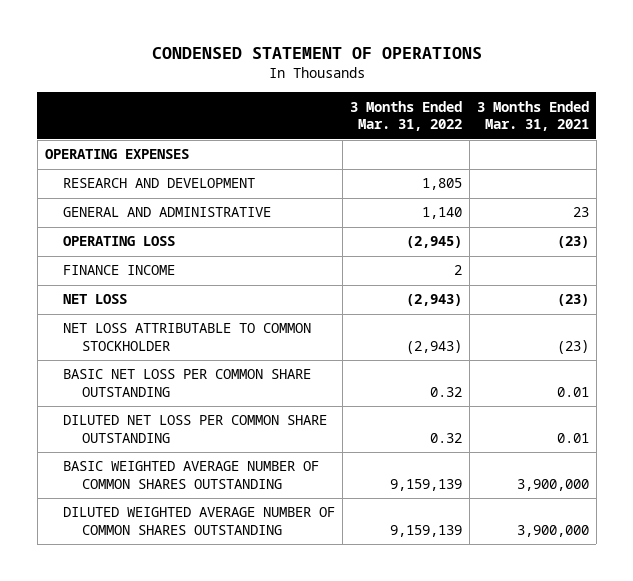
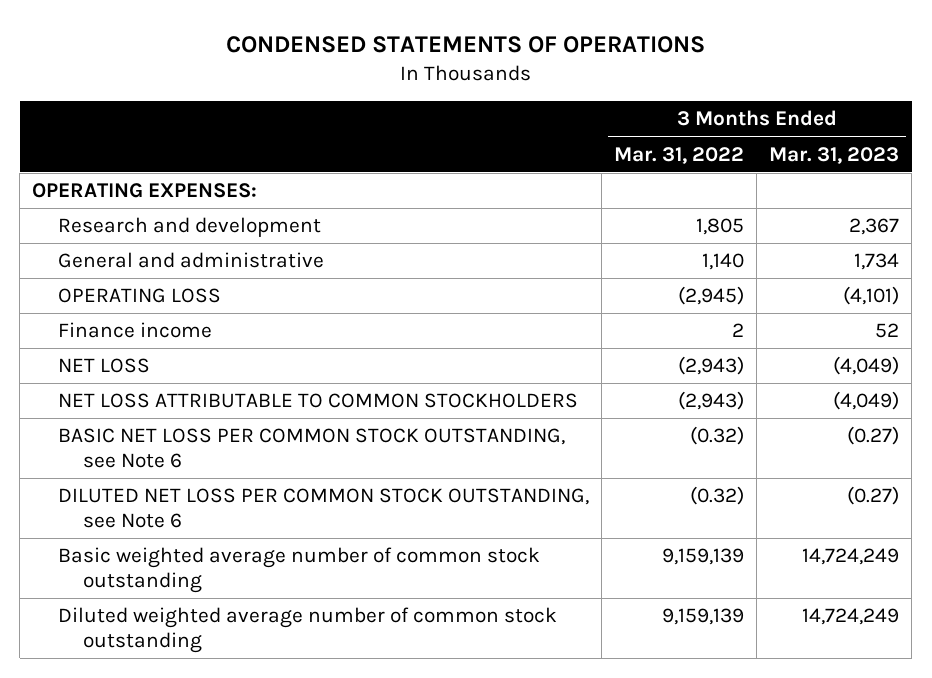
- CONDENSED STATEMENT OF OPERATIONS
+ CONDENSED STATEMENTS OF OPERATIONS
- | 3 Months Ended Mar. 31, 2022 | 3 Months Ended Mar. 31, 2021
+ | 3 Months Ended Mar. 31, 2022 | 3 Months Ended Mar. 31, 2023
- OPERATING EXPENSES
- RESEARCH AND DEVELOPMENT | 1,805 |
- GENERAL AND ADMINISTRATIVE | 1,140 | 23
+ OPERATING EXPENSES:
+ Research and development | 1,805 | 2,367
+ General and administrative | 1,140 | 1,734
- FINANCE INCOME | 2 |
+ Finance income | 2 | 52
- NET LOSS ATTRIBUTABLE TO COMMON STOCKHOLDER | (2,943) | (23)
- BASIC NET LOSS PER COMMON SHARE OUTSTANDING | 0.32 | 0.01
- DILUTED NET LOSS PER COMMON SHARE OUTSTANDING | 0.32 | 0.01
- BASIC WEIGHTED AVERAGE NUMBER OF COMMON SHARES OUTSTANDING | 9,159,139 | 3,900,000
- DILUTED WEIGHTED AVERAGE NUMBER OF COMMON SHARES OUTSTANDING | 9,159,139 | 3,900,000
+ NET LOSS ATTRIBUTABLE TO COMMON STOCKHOLDERS | (2,943) | (4,049)
+ BASIC NET LOSS PER COMMON STOCK OUTSTANDING, see Note 6 | (0.32) | (0.27)
+ DILUTED NET LOSS PER COMMON STOCK OUTSTANDING, see Note 6 | (0.32) | (0.27)
+ Basic weighted average number of common stock outstanding | 9,159,139 | 14,724,249
+ Diluted weighted average number of common stock outstanding | 9,159,139 | 14,724,249

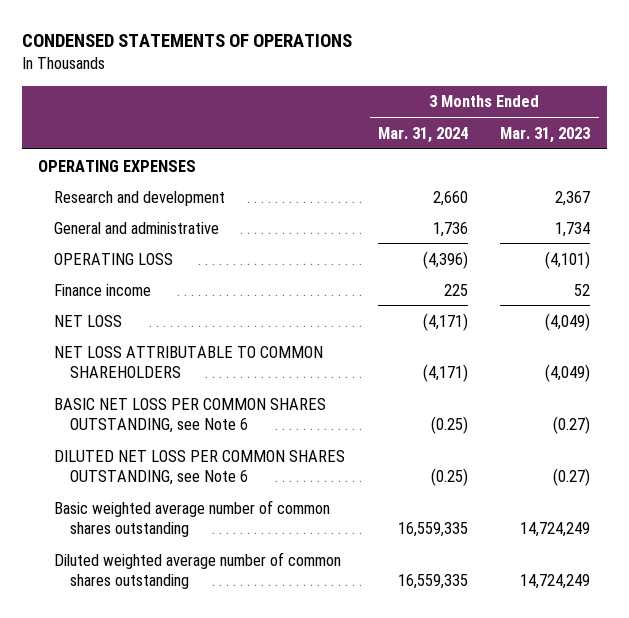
- | 3 Months Ended Mar. 31, 2022 | 3 Months Ended Mar. 31, 2023
+ | 3 Months Ended Mar. 31, 2024 | 3 Months Ended Mar. 31, 2023
- OPERATING EXPENSES:
+ OPERATING EXPENSES
- NET LOSS ATTRIBUTABLE TO COMMON STOCKHOLDERS | (2,943) | (4,049)
- BASIC NET LOSS PER COMMON STOCK OUTSTANDING, see Note 6 | (0.32) | (0.27)
- DILUTED NET LOSS PER COMMON STOCK OUTSTANDING, see Note 6 | (0.32) | (0.27)
- Basic weighted average number of common stock outstanding | 9,159,139 | 14,724,249
- Diluted weighted average number of common stock outstanding | 9,159,139 | 14,724,249
+ NET LOSS ATTRIBUTABLE TO COMMON SHAREHOLDERS | (4,171) | (4,049)
+ BASIC NET LOSS PER COMMON SHARES OUTSTANDING, see Note 6 | (0.25) | (0.27)
+ DILUTED NET LOSS PER COMMON SHARES OUTSTANDING, see Note 6 | (0.25) | (0.27)
+ Basic weighted average number of common shares outstanding | 16,559,335 | 14,724,249
+ Diluted weighted average number of common shares outstanding | 16,559,335 | 14,724,249

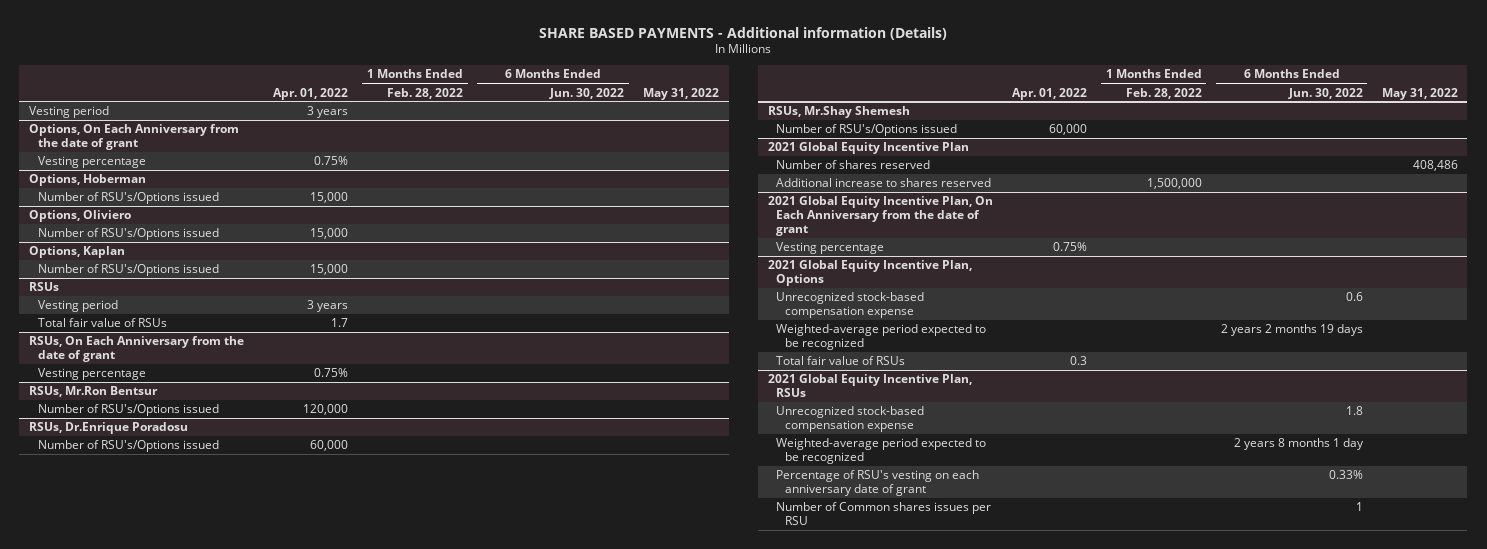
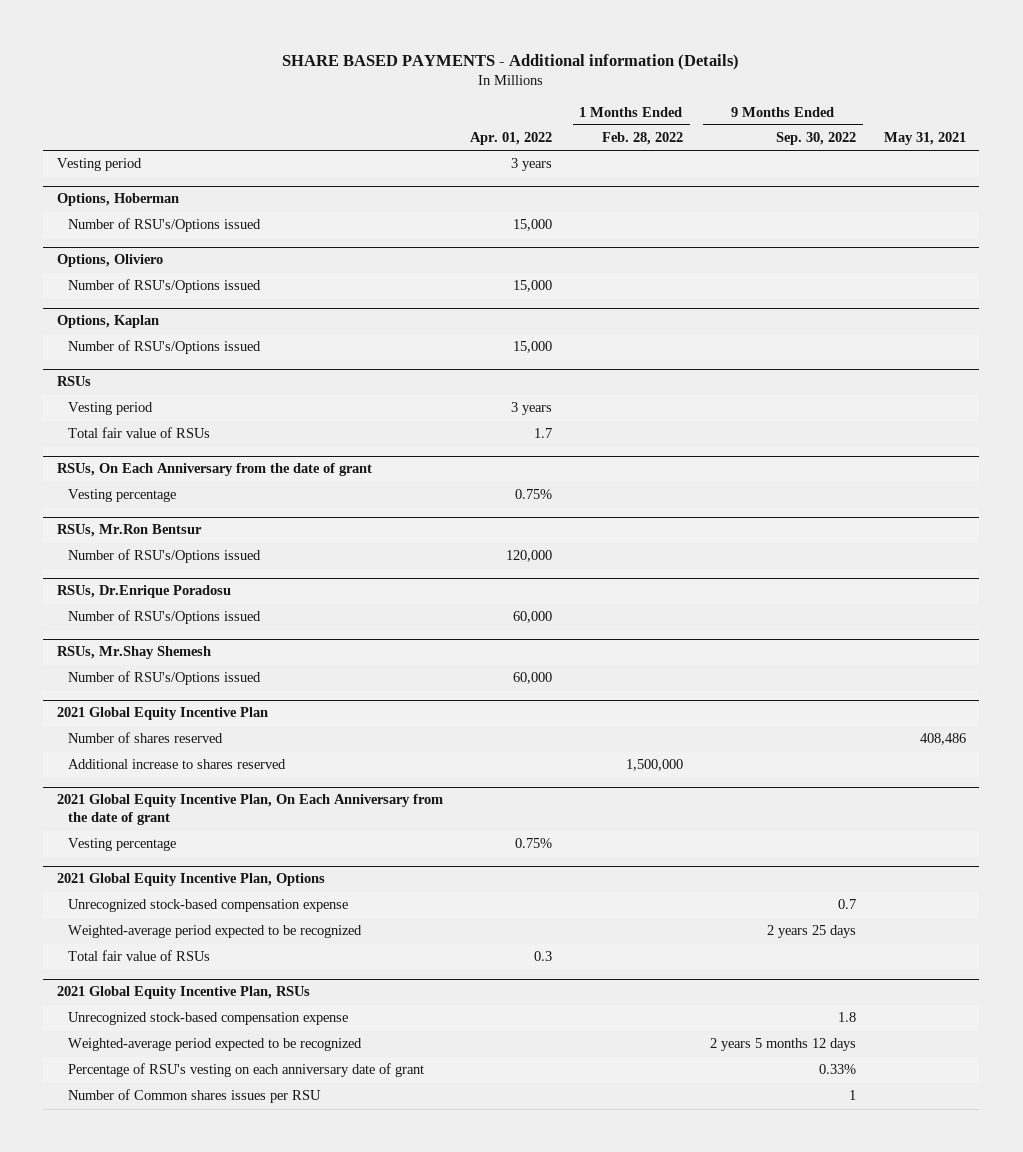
- | Apr. 01, 2022 | 1 Months Ended Feb. 28, 2022 | 6 Months Ended Jun. 30, 2022 | May 31, 2022
+ | Apr. 01, 2022 | 1 Months Ended Feb. 28, 2022 | 9 Months Ended Sep. 30, 2022 | May 31, 2021
- Options, On Each Anniversary from the date of grant
- Vesting percentage | 0.75% | | |

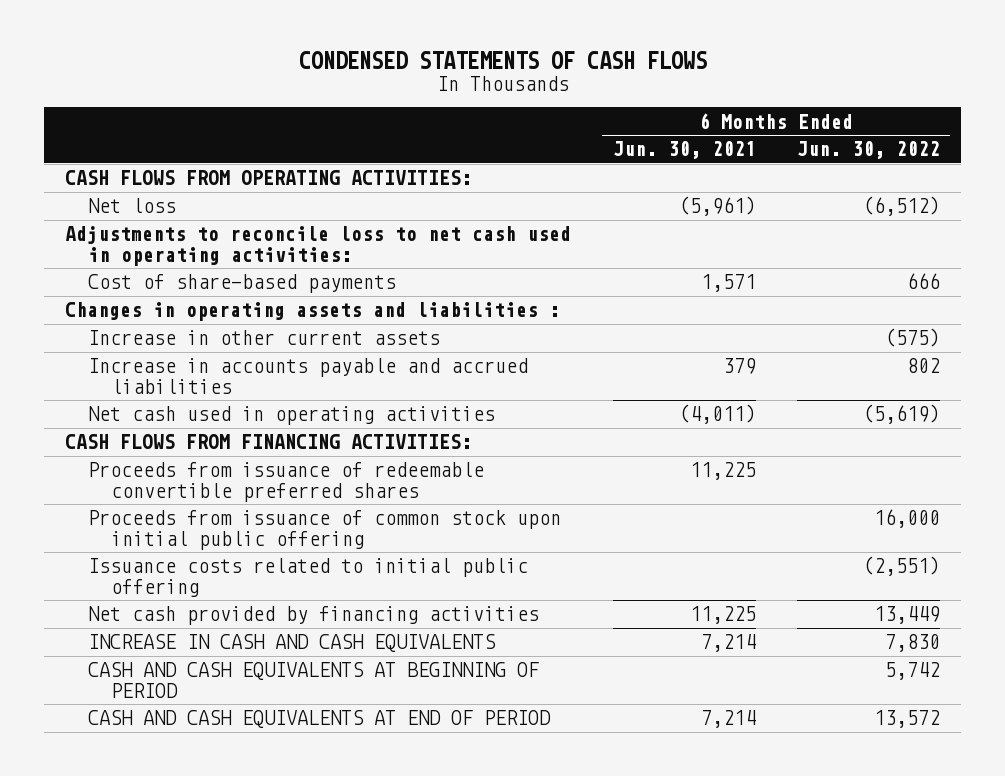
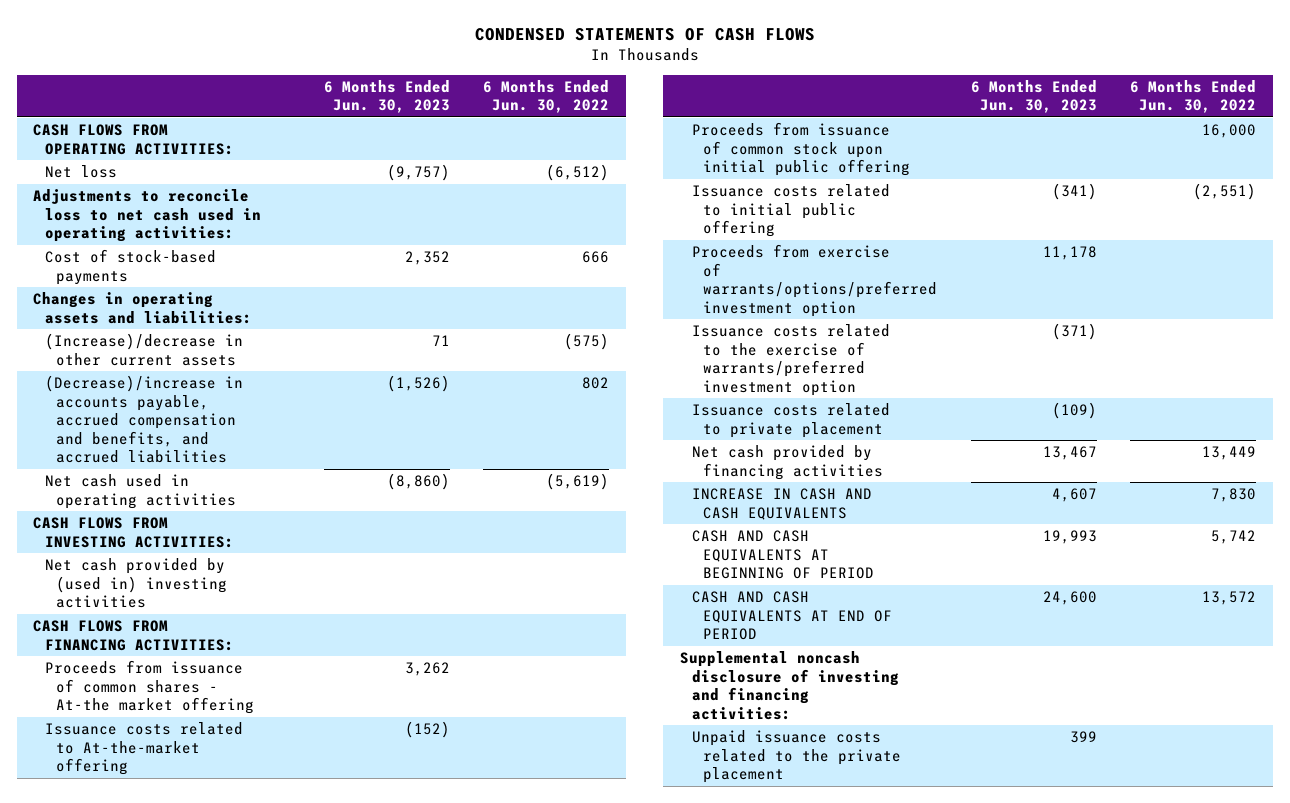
- | 6 Months Ended Jun. 30, 2021 | 6 Months Ended Jun. 30, 2022
+ | 6 Months Ended Jun. 30, 2023 | 6 Months Ended Jun. 30, 2022
- Cost of share-based payments | 1,571 | 666
- Changes in operating assets and liabilities :
- Increase in other current assets | | (575)
- Increase in accounts payable and accrued liabilities | 379 | 802
+ Cost of stock-based payments | 2,352 | 666
+ Changes in operating assets and liabilities:
+ (Increase)/decrease in other current assets | 71 | (575)
+ (Decrease)/increase in accounts payable, accrued compensation and benefits, and accrued liabilities | (1,526) | 802
+ CASH FLOWS FROM INVESTING ACTIVITIES:
+ Net cash provided by (used in) investing activities
- Proceeds from issuance of redeemable convertible preferred shares | 11,225 |
+ Proceeds from issuance of common shares - At-the market offering | 3,262 |
+ Issuance costs related to At-the-market offering | (152) |
+ Proceeds from exercise of warrants/options/preferred investment option | 11,178 |
+ Issuance costs related to the exercise of warrants/preferred investment option | (371) |
+ Issuance costs related to private placement | (109) |
+ Supplemental noncash disclosure of investing and financing activities:
+ Unpaid issuance costs related to the private placement | 399 |

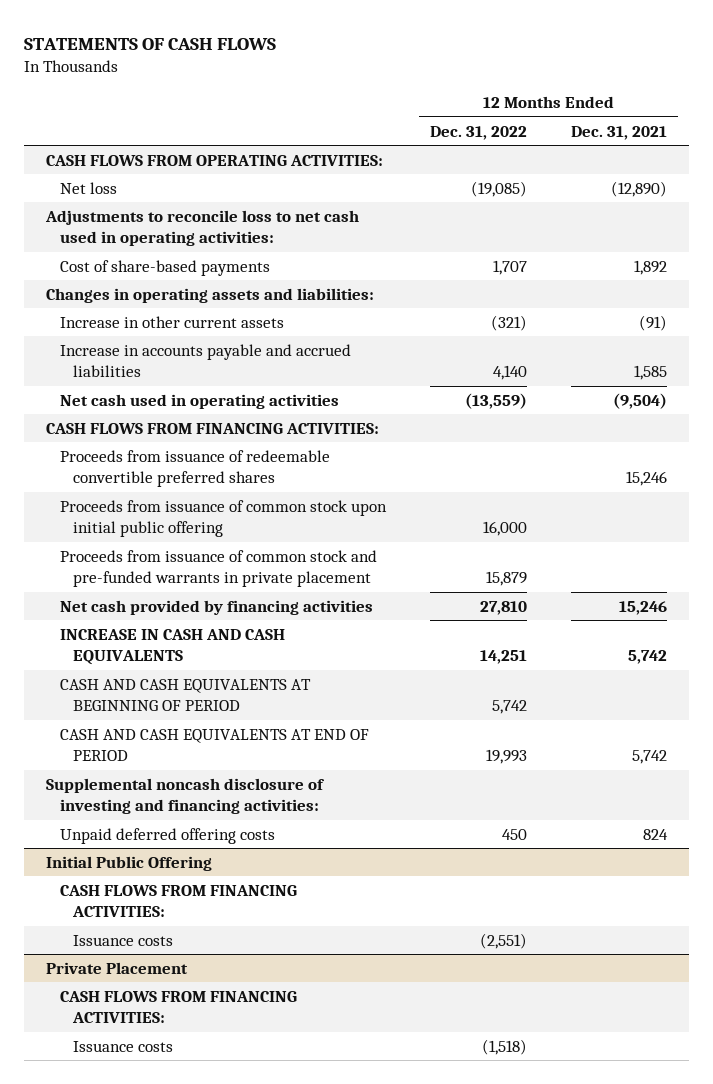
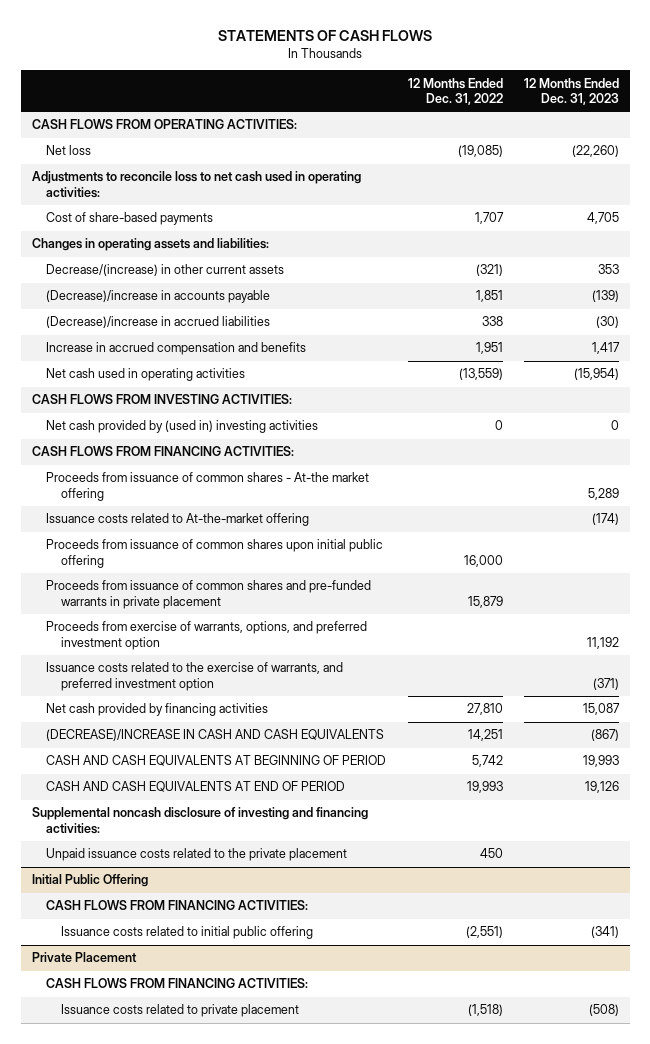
- | 12 Months Ended Dec. 31, 2022 | 12 Months Ended Dec. 31, 2021
+ | 12 Months Ended Dec. 31, 2022 | 12 Months Ended Dec. 31, 2023
- Increase in other current assets | (321) | (91)
- Increase in accounts payable and accrued liabilities | 4,140 | 1,585
+ Decrease/(increase) in other current assets | (321) | 353
+ (Decrease)/increase in accounts payable | 1,851 | (139)
+ (Decrease)/increase in accrued liabilities | 338 | (30)
+ Increase in accrued compensation and benefits | 1,951 | 1,417
+ CASH FLOWS FROM INVESTING ACTIVITIES:
+ Net cash provided by (used in) investing activities | 0 | 0
- Proceeds from issuance of redeemable convertible preferred shares | | 15,246
- Proceeds from issuance of common stock upon initial public offering | 16,000 |
- Proceeds from issuance of common stock and pre-funded warrants in private placement | 15,879 |
+ Proceeds from issuance of common shares - At-the market offering | | 5,289
+ Issuance costs related to At-the-market offering | | (174)
+ Proceeds from issuance of common shares upon initial public offering | 16,000 |
+ Proceeds from issuance of common shares and pre-funded warrants in private placement | 15,879 |
+ Proceeds from exercise of warrants, options, and preferred investment option | | 11,192
+ Issuance costs related to the exercise of warrants, and preferred investment option | | (371)
- INCREASE IN CASH AND CASH EQUIVALENTS | 14,251 | 5,742
+ (DECREASE)/INCREASE IN CASH AND CASH EQUIVALENTS | 14,251 | (867)
- Unpaid deferred offering costs | 450 | 824
+ Unpaid issuance costs related to the private placement | 450 |
@ Initial Public Offering
- Issuance costs | (2,551) |
+ Issuance costs related to initial public offering | (2,551) | (341)
@ Private Placement
- Issuance costs | (1,518) |
+ Issuance costs related to private placement | (1,518) | (508)

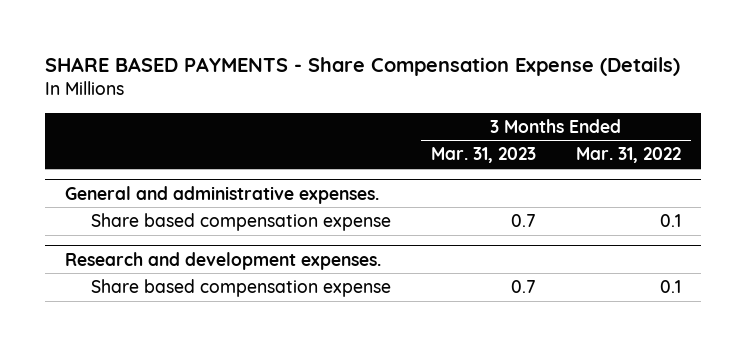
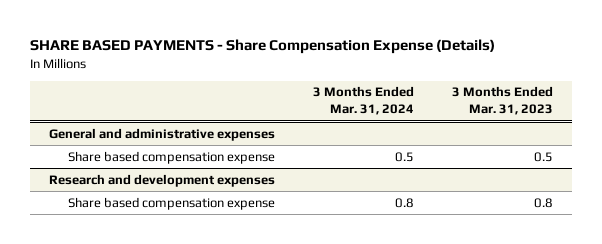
- | 3 Months Ended Mar. 31, 2023 | 3 Months Ended Mar. 31, 2022
+ | 3 Months Ended Mar. 31, 2024 | 3 Months Ended Mar. 31, 2023
- General and administrative expenses.
- Share based compensation expense | 0.7 | 0.1
- Research and development expenses.
- Share based compensation expense | 0.7 | 0.1
+ General and administrative expenses
+ Share based compensation expense | 0.5 | 0.5
+ Research and development expenses
+ Share based compensation expense | 0.8 | 0.8

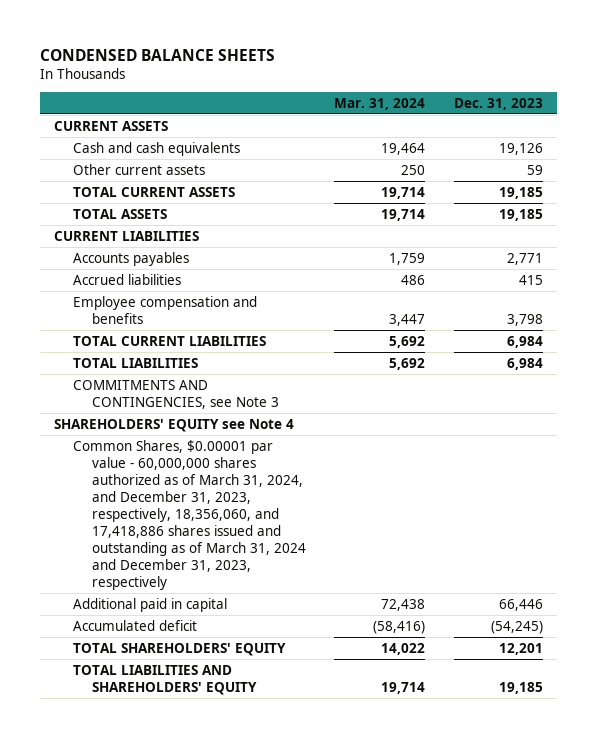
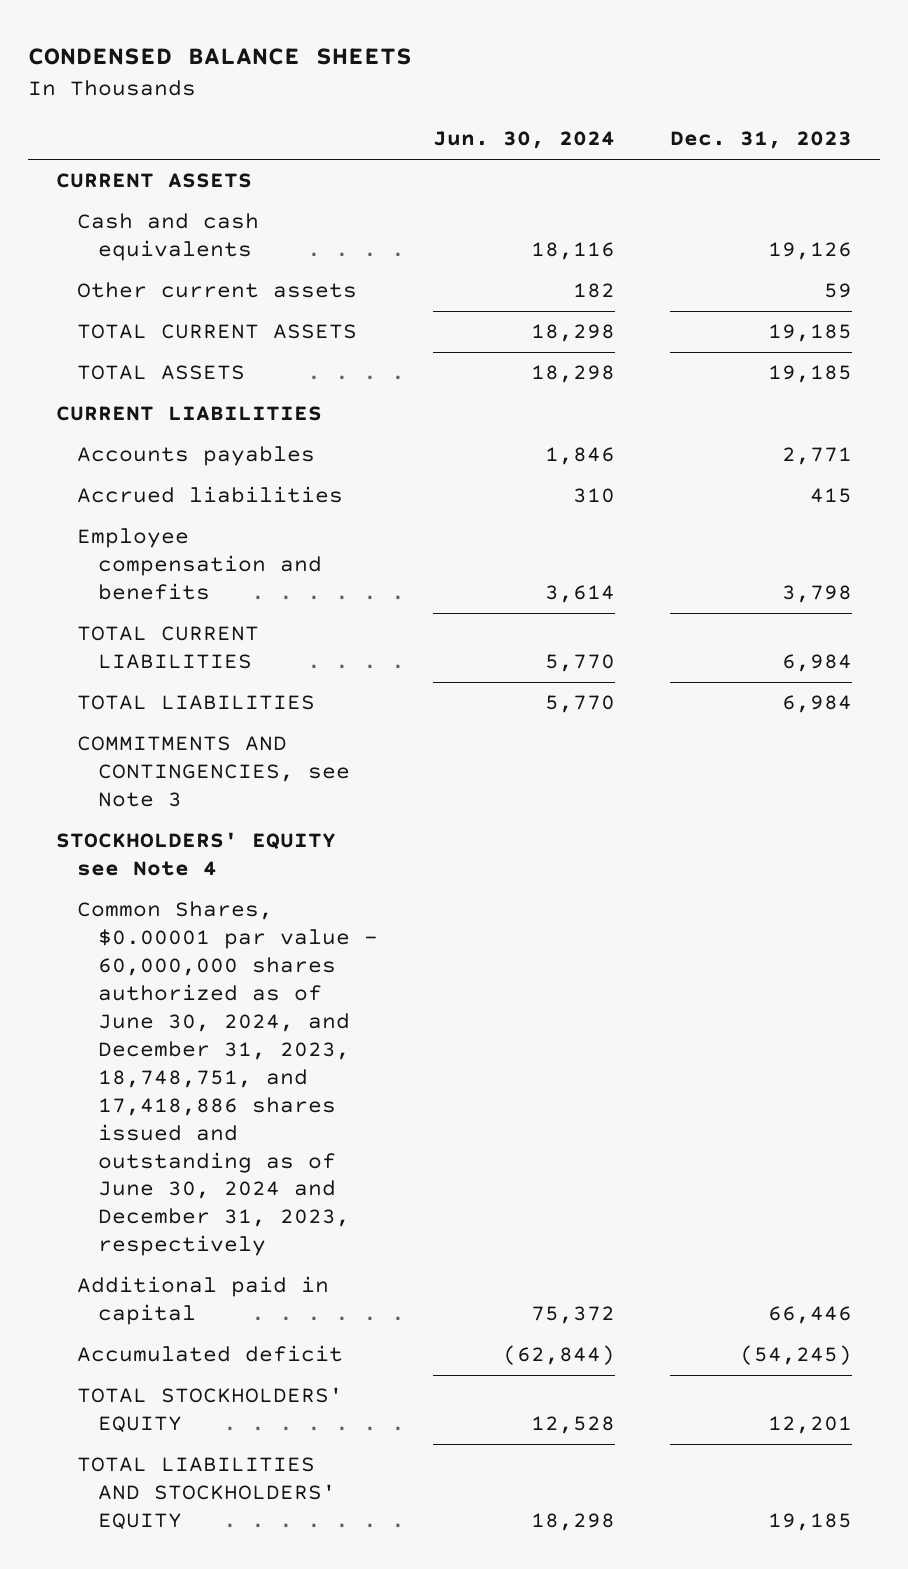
- | Mar. 31, 2024 | Dec. 31, 2023
+ | Jun. 30, 2024 | Dec. 31, 2023
- SHAREHOLDERS' EQUITY see Note 4
- Common Shares, $0.00001 par value - 60,000,000 shares authorized as of March 31, 2024, and December 31, 2023, respectively, 18,356,060, and 17,418,886 shares issued and outstanding as of March 31, 2024 and December 31, 2023, respectively
+ STOCKHOLDERS' EQUITY see Note 4
+ Common Shares, $0.00001 par value - 60,000,000 shares authorized as of June 30, 2024, and December 31, 2023, 18,748,751, and 17,418,886 shares issued and outstanding as of June 30, 2024 and December 31, 2023, respectively
- TOTAL SHAREHOLDERS' EQUITY | 14,022 | 12,201
- TOTAL LIABILITIES AND SHAREHOLDERS' EQUITY | 19,714 | 19,185
+ TOTAL STOCKHOLDERS' EQUITY | 12,528 | 12,201
+ TOTAL LIABILITIES AND STOCKHOLDERS' EQUITY | 18,298 | 19,185

